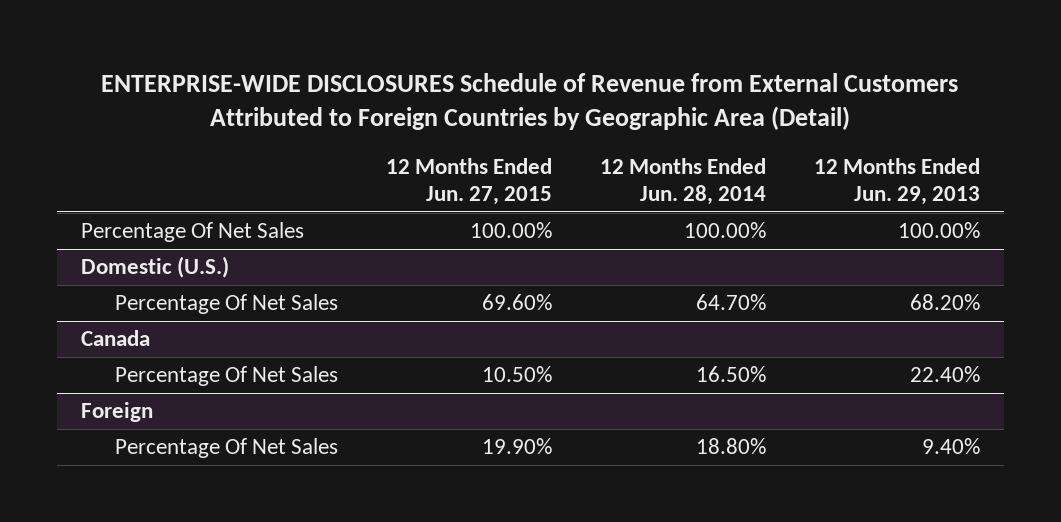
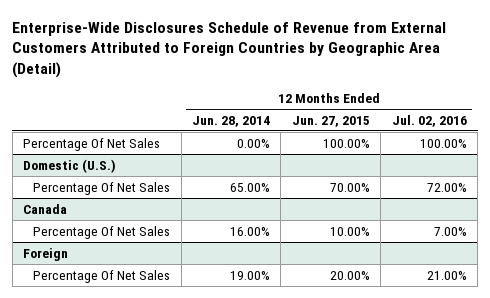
- ENTERPRISE-WIDE DISCLOSURES Schedule of Revenue from External Customers Attributed to Foreign Countries by Geographic Area (Detail)
+ Enterprise-Wide Disclosures Schedule of Revenue from External Customers Attributed to Foreign Countries by Geographic Area (Detail)
- | 12 Months Ended Jun. 27, 2015 | 12 Months Ended Jun. 28, 2014 | 12 Months Ended Jun. 29, 2013
+ | 12 Months Ended Jun. 28, 2014 | 12 Months Ended Jun. 27, 2015 | 12 Months Ended Jul. 02, 2016
- Percentage Of Net Sales | 100.00% | 100.00% | 100.00%
+ Percentage Of Net Sales | 0.00% | 100.00% | 100.00%
@ Domestic (U.S.)
- Percentage Of Net Sales | 69.60% | 64.70% | 68.20%
+ Percentage Of Net Sales | 65.00% | 70.00% | 72.00%
@ Canada
- Percentage Of Net Sales | 10.50% | 16.50% | 22.40%
+ Percentage Of Net Sales | 16.00% | 10.00% | 7.00%
@ Foreign
- Percentage Of Net Sales | 19.90% | 18.80% | 9.40%
+ Percentage Of Net Sales | 19.00% | 20.00% | 21.00%

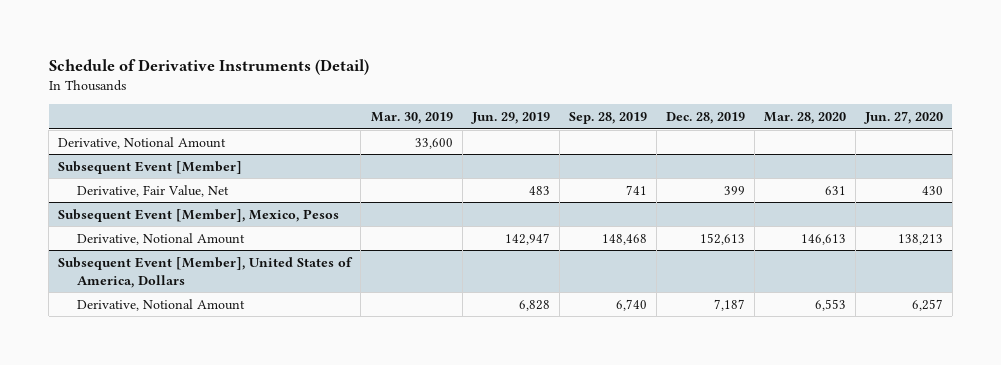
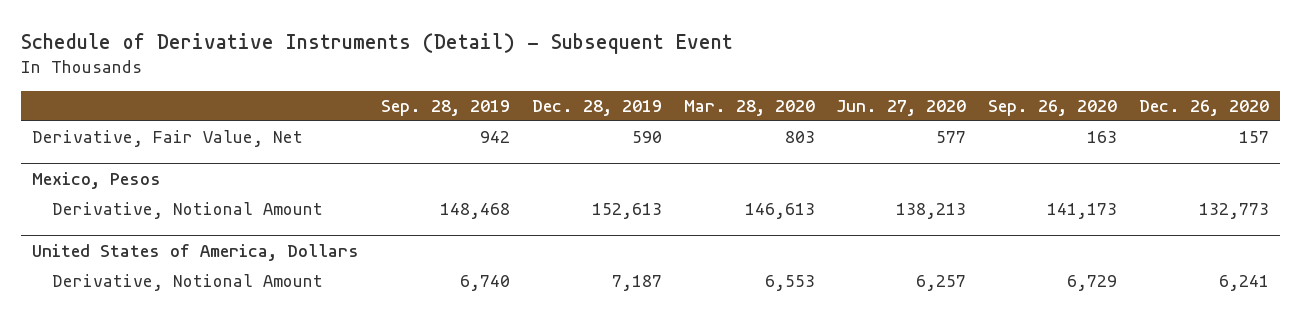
- Schedule of Derivative Instruments (Detail)
+ Schedule of Derivative Instruments (Detail) - Subsequent Event
- | Mar. 30, 2019 | Jun. 29, 2019 | Sep. 28, 2019 | Dec. 28, 2019 | Mar. 28, 2020 | Jun. 27, 2020
+ | Sep. 28, 2019 | Dec. 28, 2019 | Mar. 28, 2020 | Jun. 27, 2020 | Sep. 26, 2020 | Dec. 26, 2020
- Derivative, Notional Amount | 33,600 | | | | |
- Subsequent Event [Member]
- Derivative, Fair Value, Net | | 483 | 741 | 399 | 631 | 430
- Subsequent Event [Member], Mexico, Pesos
+ Derivative, Fair Value, Net | 942 | 590 | 803 | 577 | 163 | 157
+ Mexico, Pesos
- Subsequent Event [Member], United States of America, Dollars
+ United States of America, Dollars

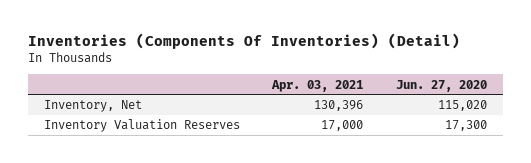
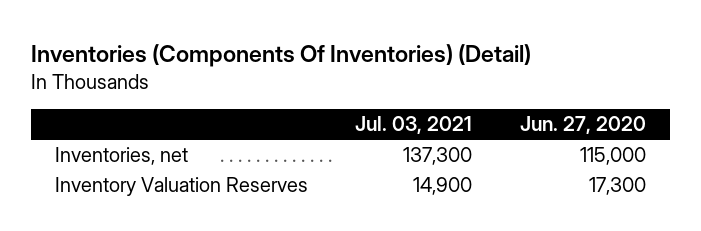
- | Apr. 03, 2021 | Jun. 27, 2020
+ | Jul. 03, 2021 | Jun. 27, 2020
- Inventory, Net | 130,396 | 115,020
+ Inventories, net | 137,300 | 115,000

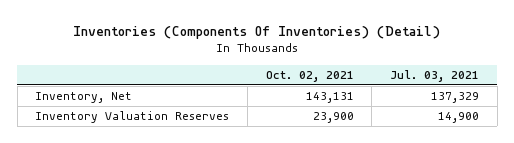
- | Jul. 03, 2021 | Jun. 27, 2020
+ | Oct. 02, 2021 | Jul. 03, 2021
- Inventories, net | 137,300 | 115,000
+ Inventory, Net | 143,131 | 137,329

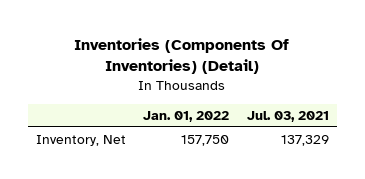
- | Oct. 02, 2021 | Jul. 03, 2021
+ | Jan. 01, 2022 | Jul. 03, 2021
- Inventory Valuation Reserves | 23,900 | 14,900

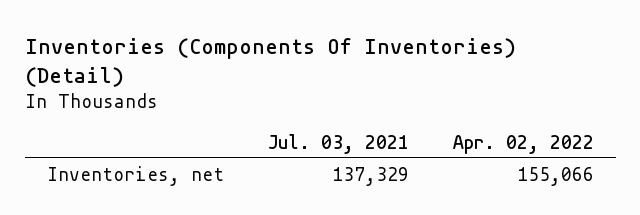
- | Jan. 01, 2022 | Jul. 03, 2021
+ | Jul. 03, 2021 | Apr. 02, 2022
- Inventory, Net | 157,750 | 137,329
+ Inventories, net | 137,329 | 155,066

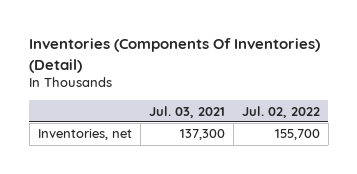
- | Jul. 03, 2021 | Apr. 02, 2022
+ | Jul. 03, 2021 | Jul. 02, 2022
- Inventories, net | 137,329 | 155,066
+ Inventories, net | 137,300 | 155,700

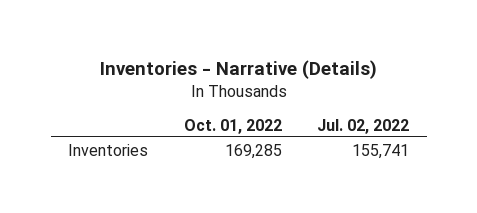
- Inventories (Components Of Inventories) (Detail)
+ Inventories - Narrative (Details)
- | Jul. 03, 2021 | Jul. 02, 2022
+ | Oct. 01, 2022 | Jul. 02, 2022
- Inventories, net | 137,300 | 155,700
+ Inventories | 169,285 | 155,741

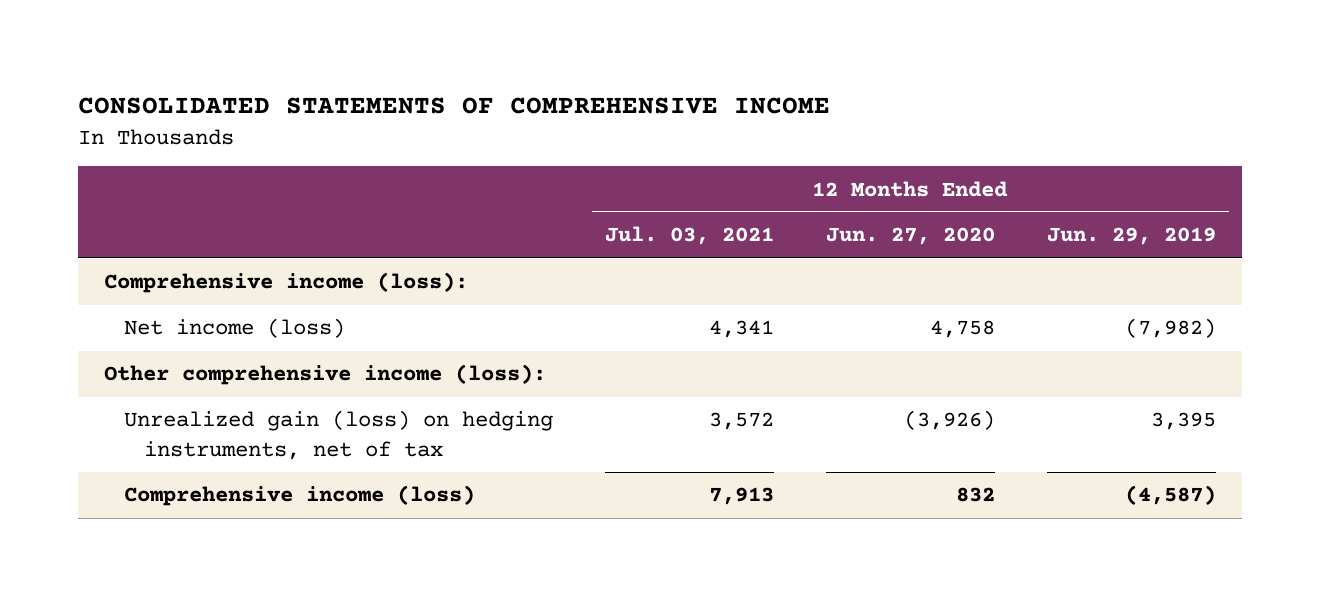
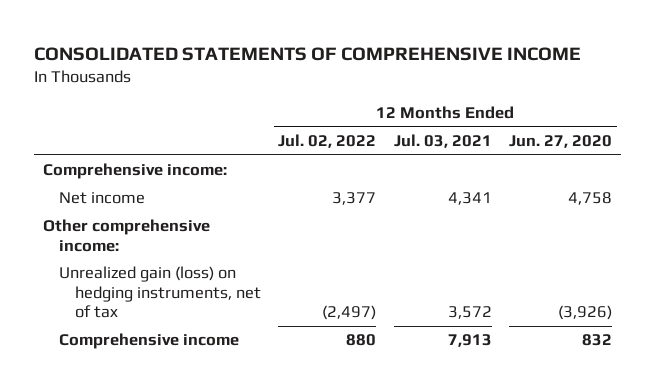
- | 12 Months Ended Jul. 03, 2021 | 12 Months Ended Jun. 27, 2020 | 12 Months Ended Jun. 29, 2019
+ | 12 Months Ended Jul. 02, 2022 | 12 Months Ended Jul. 03, 2021 | 12 Months Ended Jun. 27, 2020
- Comprehensive income (loss):
- Net income (loss) | 4,341 | 4,758 | (7,982)
- Other comprehensive income (loss):
+ Comprehensive income:
+ Net income | 3,377 | 4,341 | 4,758
+ Other comprehensive income:
- Comprehensive income (loss) | 7,913 | 832 | (4,587)
+ Comprehensive income | 880 | 7,913 | 832

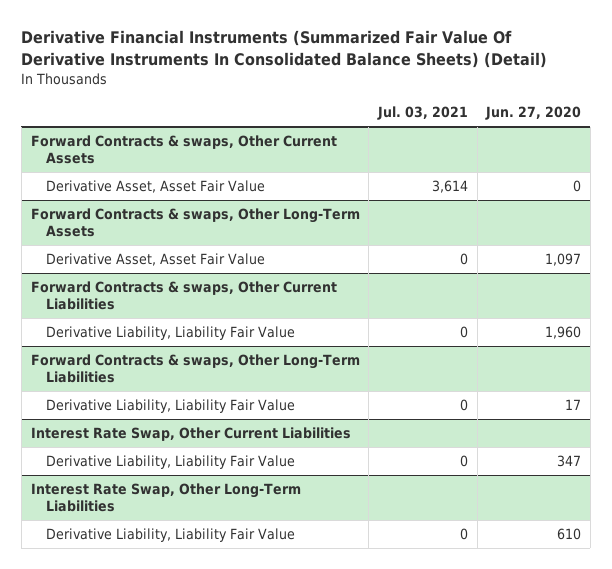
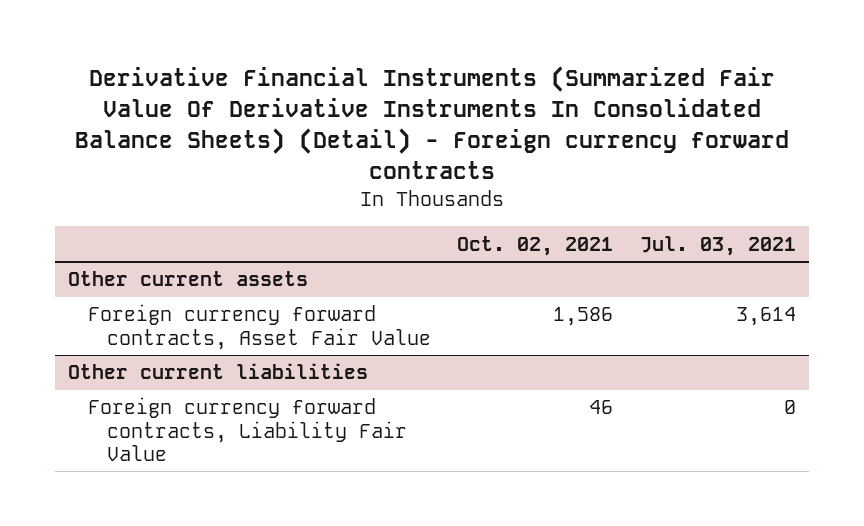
- Derivative Financial Instruments (Summarized Fair Value Of Derivative Instruments In Consolidated Balance Sheets) (Detail)
+ Derivative Financial Instruments (Summarized Fair Value Of Derivative Instruments In Consolidated Balance Sheets) (Detail) - Foreign currency forward contracts
- | Jul. 03, 2021 | Jun. 27, 2020
+ | Oct. 02, 2021 | Jul. 03, 2021
- Forward Contracts & swaps, Other Current Assets
- Derivative Asset, Asset Fair Value | 3,614 | 0
- Forward Contracts & swaps, Other Long-Term Assets
- Derivative Asset, Asset Fair Value | 0 | 1,097
- Forward Contracts & swaps, Other Current Liabilities
- Derivative Liability, Liability Fair Value | 0 | 1,960
- Forward Contracts & swaps, Other Long-Term Liabilities
- Derivative Liability, Liability Fair Value | 0 | 17
- Interest Rate Swap, Other Current Liabilities
- Derivative Liability, Liability Fair Value | 0 | 347
- Interest Rate Swap, Other Long-Term Liabilities
- Derivative Liability, Liability Fair Value | 0 | 610
+ Other current assets
+ Foreign currency forward contracts, Asset Fair Value | 1,586 | 3,614
+ Other current liabilities
+ Foreign currency forward contracts, Liability Fair Value | 46 | 0

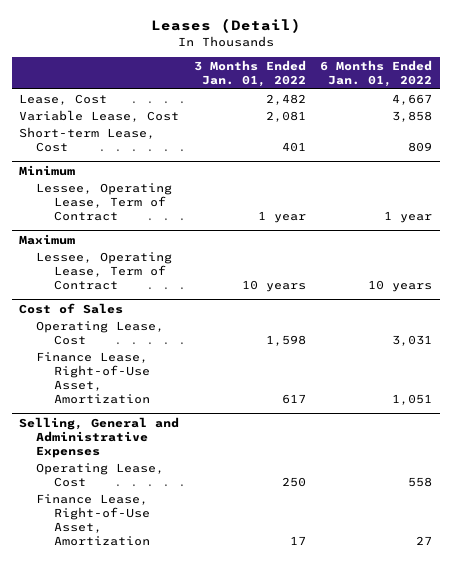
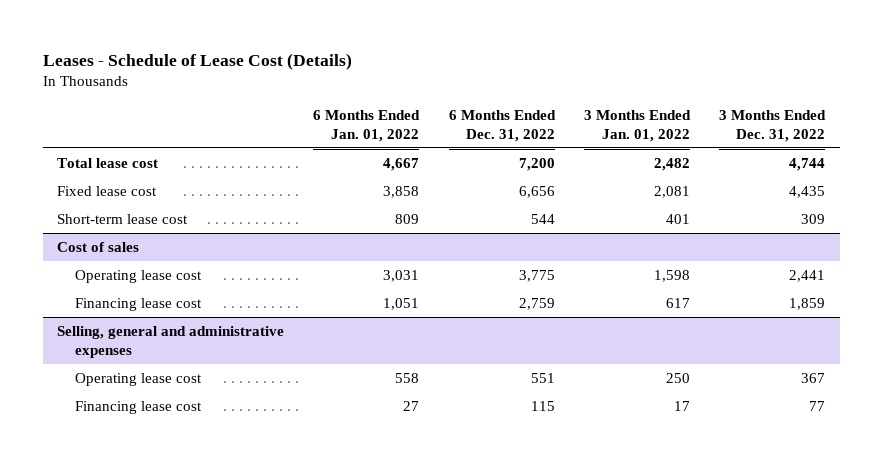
- Leases (Detail)
+ Leases - Schedule of Lease Cost (Details)
- | 3 Months Ended Jan. 01, 2022 | 6 Months Ended Jan. 01, 2022
+ | 6 Months Ended Jan. 01, 2022 | 6 Months Ended Dec. 31, 2022 | 3 Months Ended Jan. 01, 2022 | 3 Months Ended Dec. 31, 2022
- Lease, Cost | 2,482 | 4,667
- Variable Lease, Cost | 2,081 | 3,858
- Short-term Lease, Cost | 401 | 809
- Minimum
- Lessee, Operating Lease, Term of Contract | 1 year | 1 year
- Maximum
- Lessee, Operating Lease, Term of Contract | 10 years | 10 years
- Cost of Sales
- Operating Lease, Cost | 1,598 | 3,031
- Finance Lease, Right-of-Use Asset, Amortization | 617 | 1,051
- Selling, General and Administrative Expenses
- Operating Lease, Cost | 250 | 558
- Finance Lease, Right-of-Use Asset, Amortization | 17 | 27
+ Total lease cost | 4,667 | 7,200 | 2,482 | 4,744
+ Fixed lease cost | 3,858 | 6,656 | 2,081 | 4,435
+ Short-term lease cost | 809 | 544 | 401 | 309
+ Cost of sales
+ Operating lease cost | 3,031 | 3,775 | 1,598 | 2,441
+ Financing lease cost | 1,051 | 2,759 | 617 | 1,859
+ Selling, general and administrative expenses
+ Operating lease cost | 558 | 551 | 250 | 367
+ Financing lease cost | 27 | 115 | 17 | 77

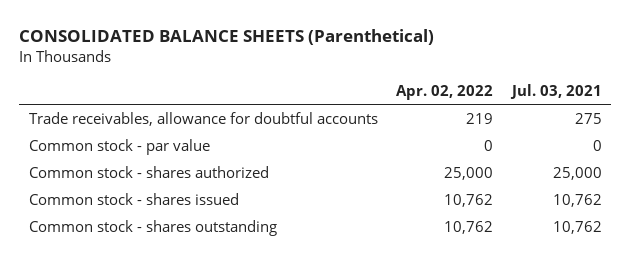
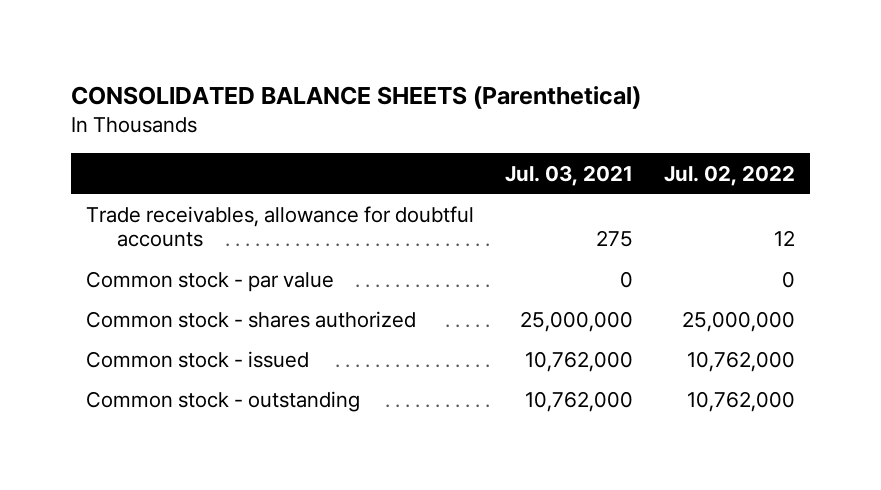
- | Apr. 02, 2022 | Jul. 03, 2021
+ | Jul. 03, 2021 | Jul. 02, 2022
- Common stock - shares authorized | 25,000 | 25,000
- Common stock - shares issued | 10,762 | 10,762
- Common stock - shares outstanding | 10,762 | 10,762
+ Common stock - shares authorized | 25,000,000 | 25,000,000
+ Common stock - issued | 10,762,000 | 10,762,000
+ Common stock - outstanding | 10,762,000 | 10,762,000

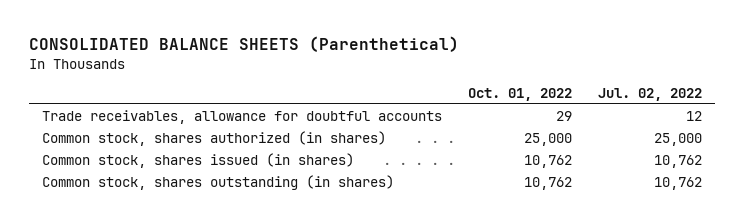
- | Jul. 03, 2021 | Jul. 02, 2022
+ | Oct. 01, 2022 | Jul. 02, 2022
- Common stock - par value | 0 | 0
- Common stock - shares authorized | 25,000,000 | 25,000,000
- Common stock - issued | 10,762,000 | 10,762,000
- Common stock - outstanding | 10,762,000 | 10,762,000
+ Common stock, shares authorized (in shares) | 25,000 | 25,000
+ Common stock, shares issued (in shares) | 10,762 | 10,762
+ Common stock, shares outstanding (in shares) | 10,762 | 10,762

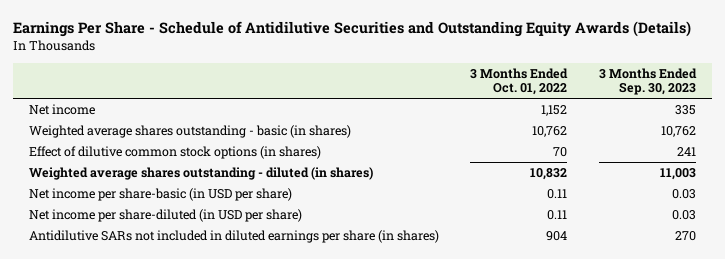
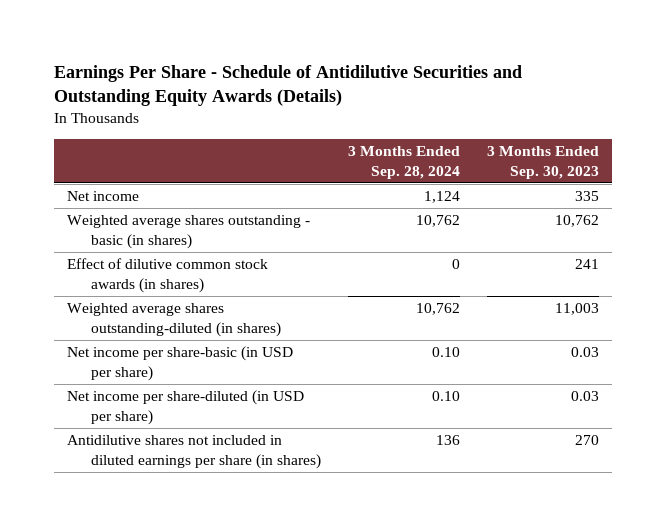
- | 3 Months Ended Oct. 01, 2022 | 3 Months Ended Sep. 30, 2023
+ | 3 Months Ended Sep. 28, 2024 | 3 Months Ended Sep. 30, 2023
- Effect of dilutive common stock options (in shares) | 70 | 241
- Weighted average shares outstanding - diluted (in shares) | 10,832 | 11,003
+ Effect of dilutive common stock awards (in shares) | 0 | 241
+ Weighted average shares outstanding-diluted (in shares) | 10,762 | 11,003
- Antidilutive SARs not included in diluted earnings per share (in shares) | 904 | 270
+ Antidilutive shares not included in diluted earnings per share (in shares) | 136 | 270

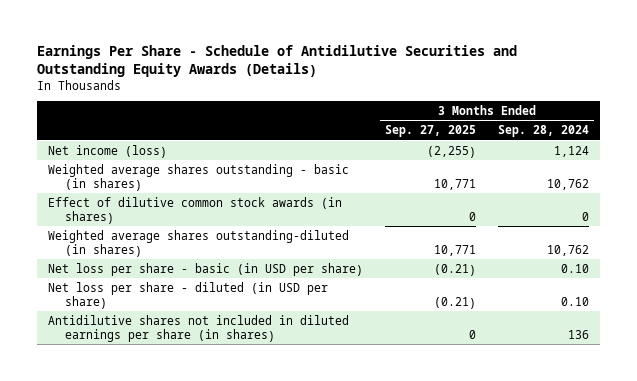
- | 3 Months Ended Sep. 28, 2024 | 3 Months Ended Sep. 30, 2023
+ | 3 Months Ended Sep. 27, 2025 | 3 Months Ended Sep. 28, 2024
- Net income | 1,124 | 335
+ Net income (loss) | (2,255) | 1,124
- Net income per share-basic (in USD per share) | 0.10 | 0.03
- Net income per share-diluted (in USD per share) | 0.10 | 0.03
+ Net loss per share - basic (in USD per share) | (0.21) | 0.10
+ Net loss per share - diluted (in USD per share) | (0.21) | 0.10

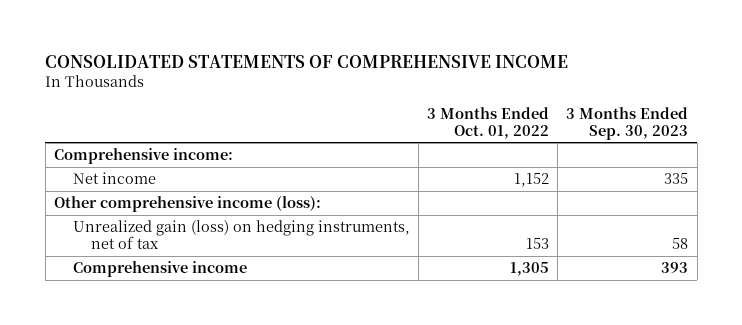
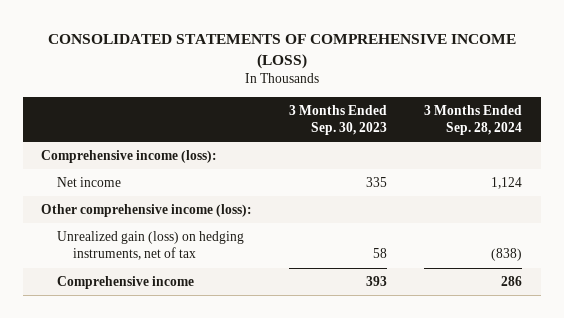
- CONSOLIDATED STATEMENTS OF COMPREHENSIVE INCOME
+ CONSOLIDATED STATEMENTS OF COMPREHENSIVE INCOME (LOSS)
- | 3 Months Ended Oct. 01, 2022 | 3 Months Ended Sep. 30, 2023
+ | 3 Months Ended Sep. 30, 2023 | 3 Months Ended Sep. 28, 2024
- Comprehensive income:
+ Comprehensive income (loss):

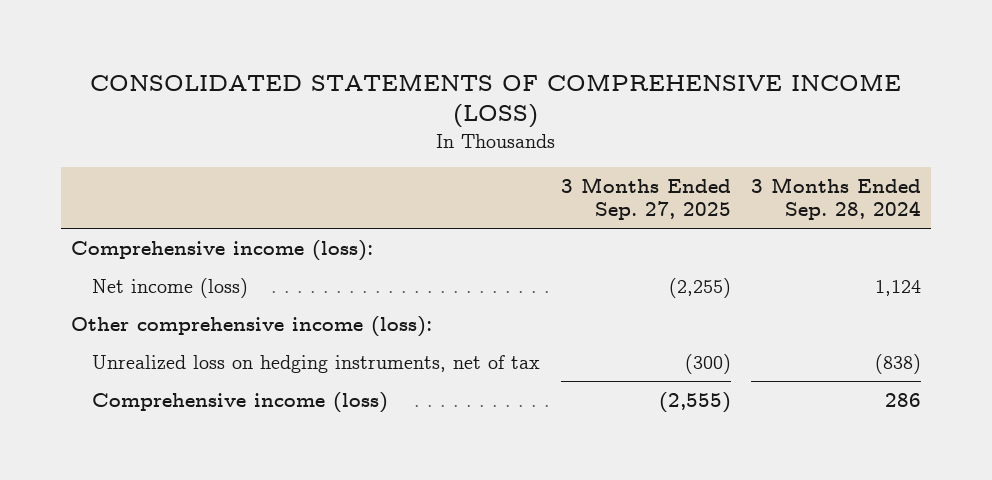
- | 3 Months Ended Sep. 30, 2023 | 3 Months Ended Sep. 28, 2024
+ | 3 Months Ended Sep. 27, 2025 | 3 Months Ended Sep. 28, 2024
- Net income | 335 | 1,124
+ Net income (loss) | (2,255) | 1,124
- Unrealized gain (loss) on hedging instruments, net of tax | 58 | (838)
- Comprehensive income | 393 | 286
+ Unrealized loss on hedging instruments, net of tax | (300) | (838)
+ Comprehensive income (loss) | (2,555) | 286

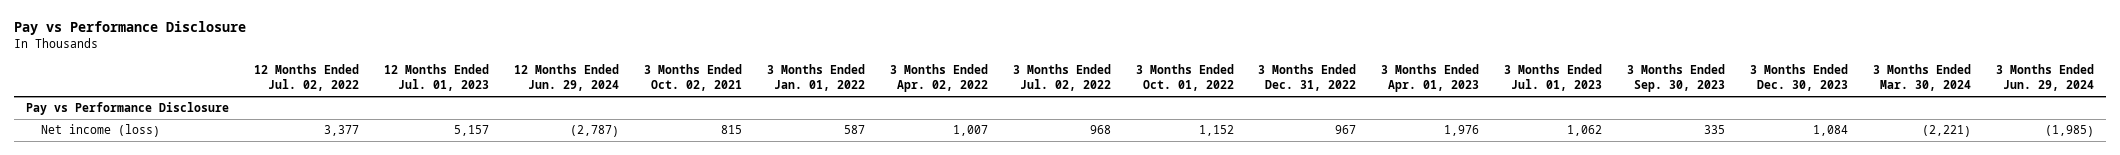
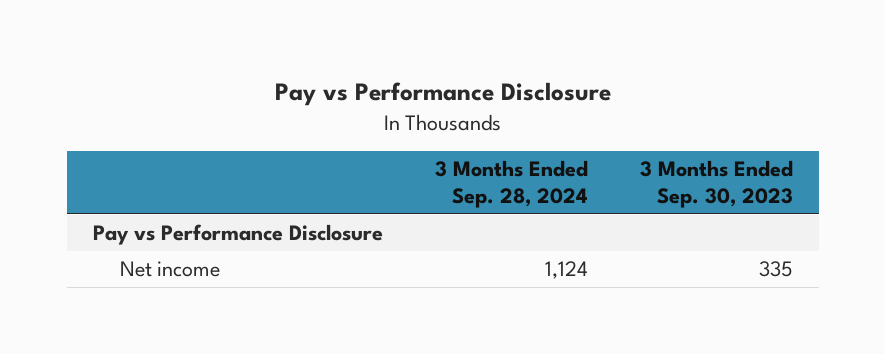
- | 12 Months Ended Jul. 02, 2022 | 12 Months Ended Jul. 01, 2023 | 12 Months Ended Jun. 29, 2024 | 3 Months Ended Oct. 02, 2021 | 3 Months Ended Jan. 01, 2022 | 3 Months Ended Apr. 02, 2022 | 3 Months Ended Jul. 02, 2022 | 3 Months Ended Oct. 01, 2022 | 3 Months Ended Dec. 31, 2022 | 3 Months Ended Apr. 01, 2023 | 3 Months Ended Jul. 01, 2023 | 3 Months Ended Sep. 30, 2023 | 3 Months Ended Dec. 30, 2023 | 3 Months Ended Mar. 30, 2024 | 3 Months Ended Jun. 29, 2024
+ | 3 Months Ended Sep. 28, 2024 | 3 Months Ended Sep. 30, 2023
- Net income (loss) | 3,377 | 5,157 | (2,787) | 815 | 587 | 1,007 | 968 | 1,152 | 967 | 1,976 | 1,062 | 335 | 1,084 | (2,221) | (1,985)
+ Net income | 1,124 | 335

